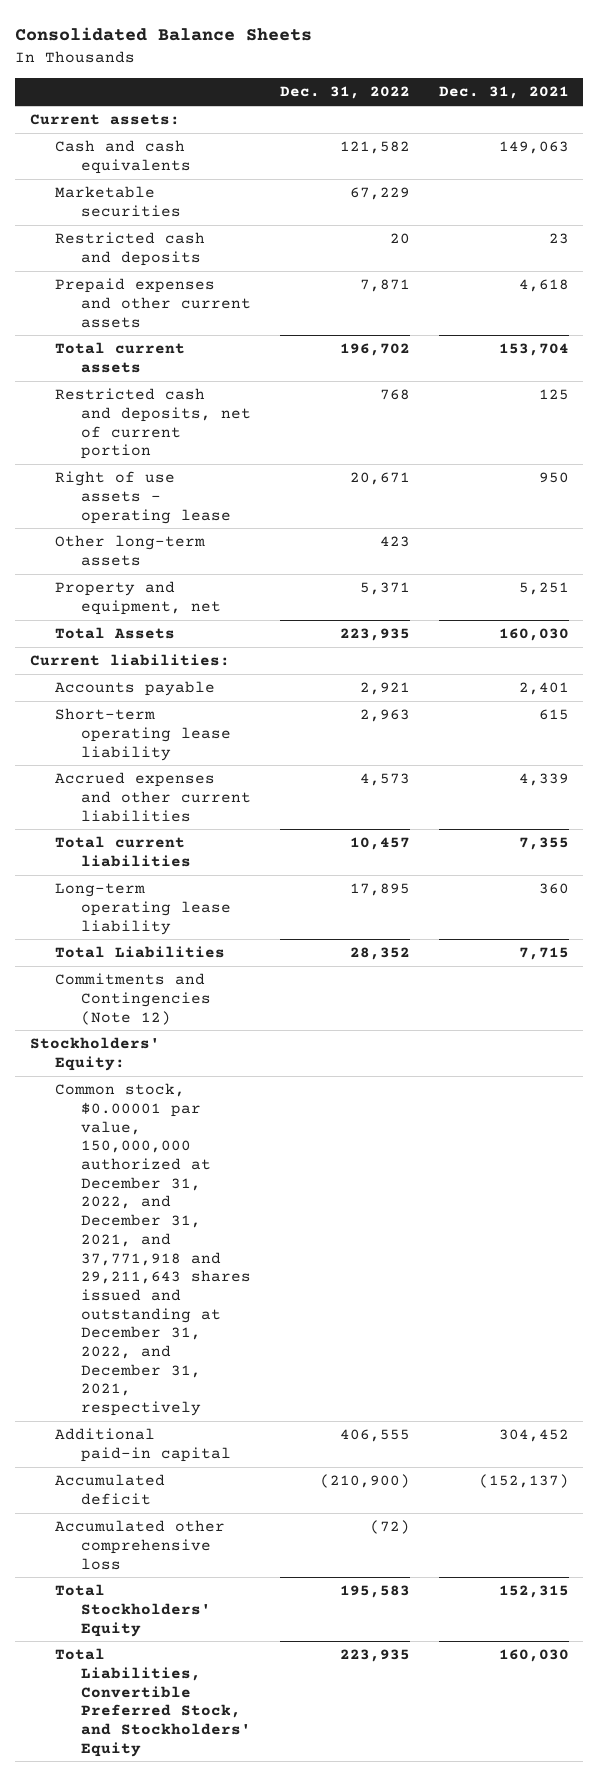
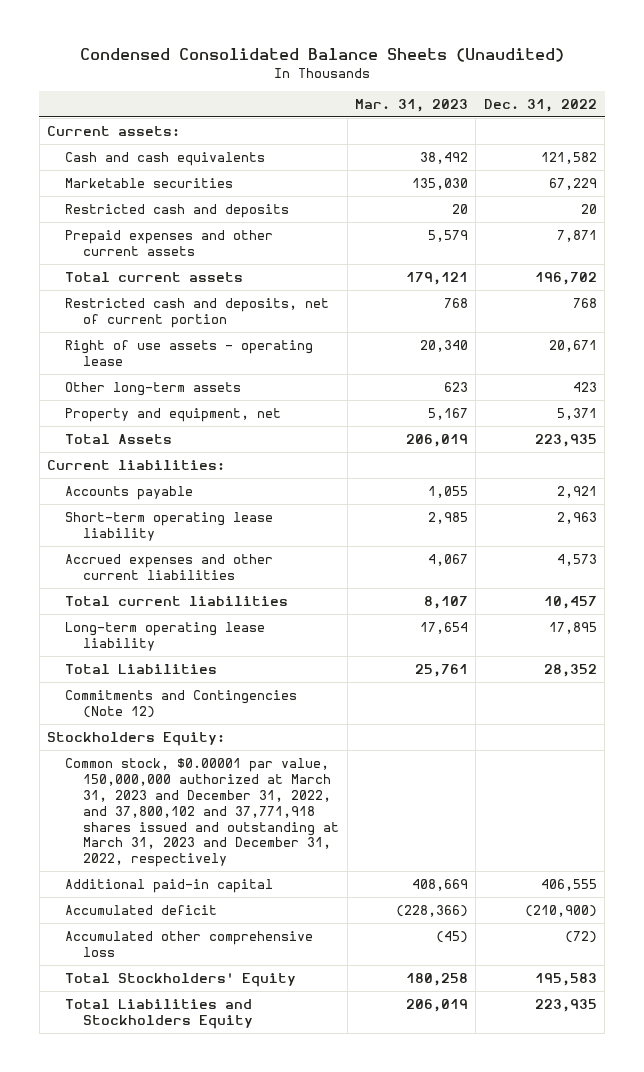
- Consolidated Balance Sheets
+ Condensed Consolidated Balance Sheets (Unaudited)
- | Dec. 31, 2022 | Dec. 31, 2021
+ | Mar. 31, 2023 | Dec. 31, 2022
- Stockholders' Equity:
- Common stock, $0.00001 par value, 150,000,000 authorized at December 31, 2022, and December 31, 2021, and 37,771,918 and 29,211,643 shares issued and outstanding at December 31, 2022, and December 31, 2021, respectively
+ Stockholders Equity:
+ Common stock, $0.00001 par value, 150,000,000 authorized at March 31, 2023 and December 31, 2022, and 37,800,102 and 37,771,918 shares issued and outstanding at March 31, 2023 and December 31, 2022, respectively
- Total Liabilities, Convertible Preferred Stock, and Stockholders' Equity | 223,935 | 160,030
+ Total Liabilities and Stockholders Equity | 206,019 | 223,935

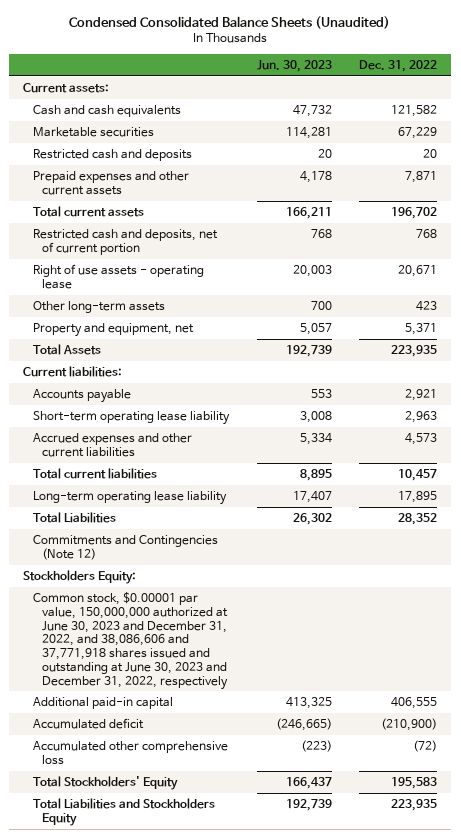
- | Mar. 31, 2023 | Dec. 31, 2022
+ | Jun. 30, 2023 | Dec. 31, 2022
- Common stock, $0.00001 par value, 150,000,000 authorized at March 31, 2023 and December 31, 2022, and 37,800,102 and 37,771,918 shares issued and outstanding at March 31, 2023 and December 31, 2022, respectively
+ Common stock, $0.00001 par value, 150,000,000 authorized at June 30, 2023 and December 31, 2022, and 38,086,606 and 37,771,918 shares issued and outstanding at June 30, 2023 and December 31, 2022, respectively

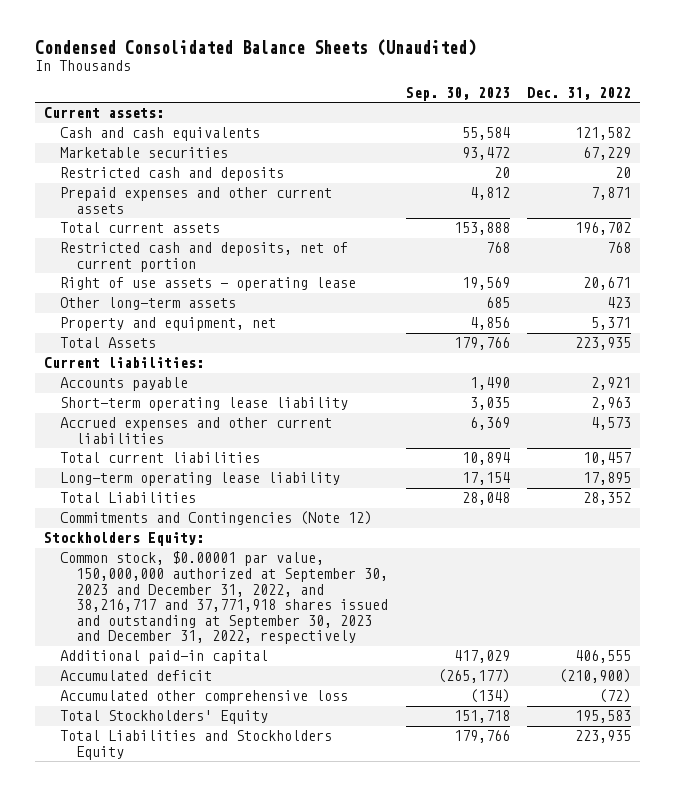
- | Jun. 30, 2023 | Dec. 31, 2022
+ | Sep. 30, 2023 | Dec. 31, 2022
- Common stock, $0.00001 par value, 150,000,000 authorized at June 30, 2023 and December 31, 2022, and 38,086,606 and 37,771,918 shares issued and outstanding at June 30, 2023 and December 31, 2022, respectively
+ Common stock, $0.00001 par value, 150,000,000 authorized at September 30, 2023 and December 31, 2022, and 38,216,717 and 37,771,918 shares issued and outstanding at September 30, 2023 and December 31, 2022, respectively

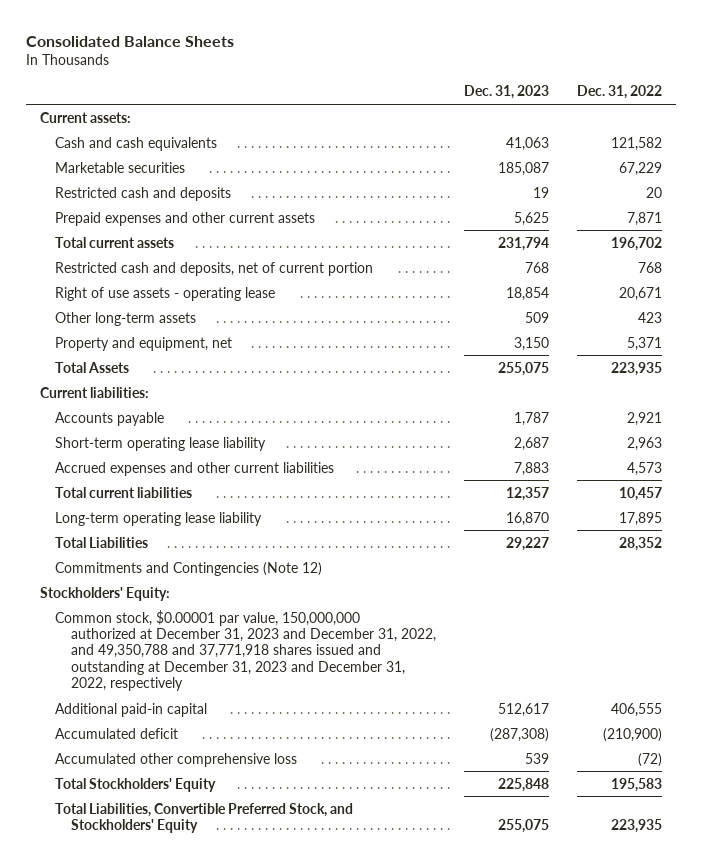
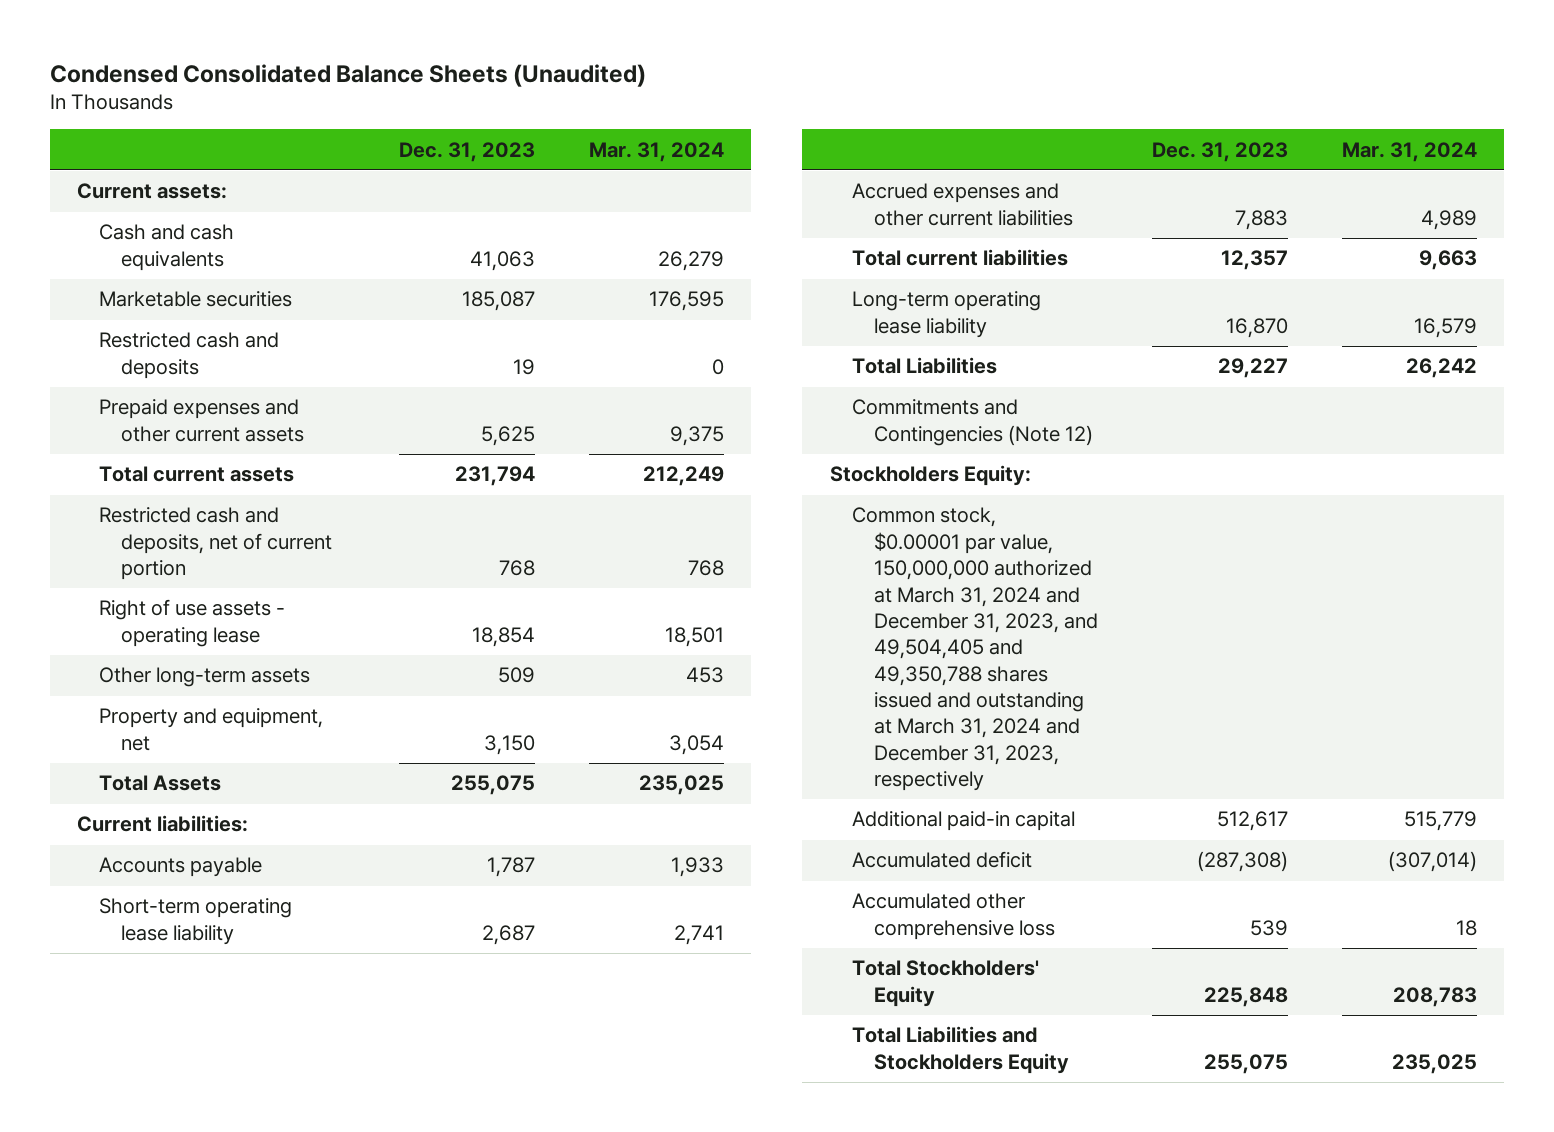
- Consolidated Balance Sheets
+ Condensed Consolidated Balance Sheets (Unaudited)
- | Dec. 31, 2023 | Dec. 31, 2022
+ | Dec. 31, 2023 | Mar. 31, 2024
- Stockholders' Equity:
- Common stock, $0.00001 par value, 150,000,000 authorized at December 31, 2023 and December 31, 2022, and 49,350,788 and 37,771,918 shares issued and outstanding at December 31, 2023 and December 31, 2022, respectively
+ Stockholders Equity:
+ Common stock, $0.00001 par value, 150,000,000 authorized at March 31, 2024 and December 31, 2023, and 49,504,405 and 49,350,788 shares issued and outstanding at March 31, 2024 and December 31, 2023, respectively
- Total Liabilities, Convertible Preferred Stock, and Stockholders' Equity | 255,075 | 223,935
+ Total Liabilities and Stockholders Equity | 255,075 | 235,025

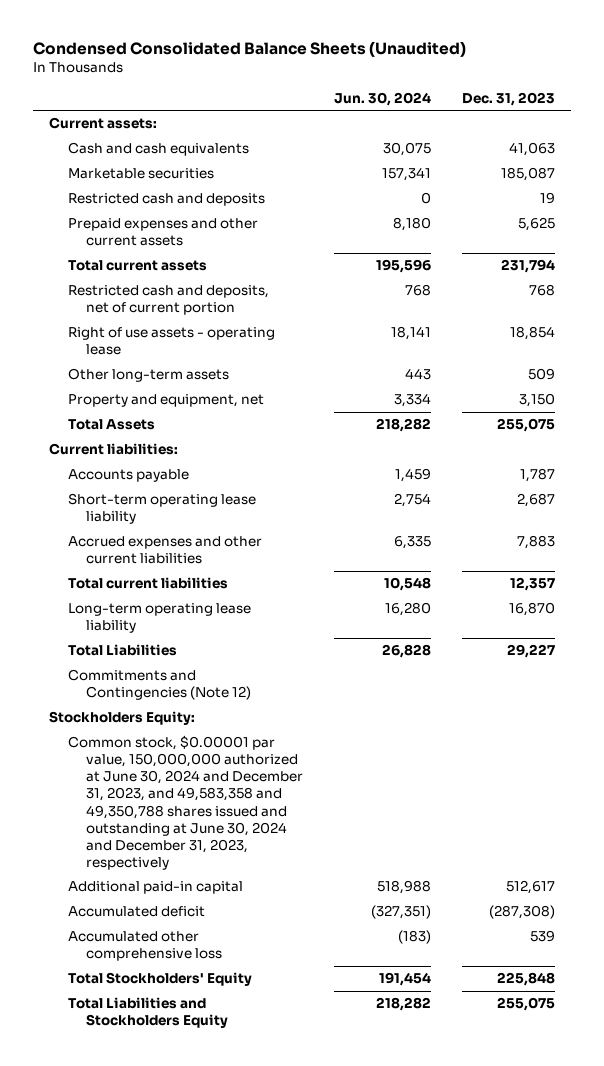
- | Dec. 31, 2023 | Mar. 31, 2024
+ | Jun. 30, 2024 | Dec. 31, 2023
- Common stock, $0.00001 par value, 150,000,000 authorized at March 31, 2024 and December 31, 2023, and 49,504,405 and 49,350,788 shares issued and outstanding at March 31, 2024 and December 31, 2023, respectively
+ Common stock, $0.00001 par value, 150,000,000 authorized at June 30, 2024 and December 31, 2023, and 49,583,358 and 49,350,788 shares issued and outstanding at June 30, 2024 and December 31, 2023, respectively

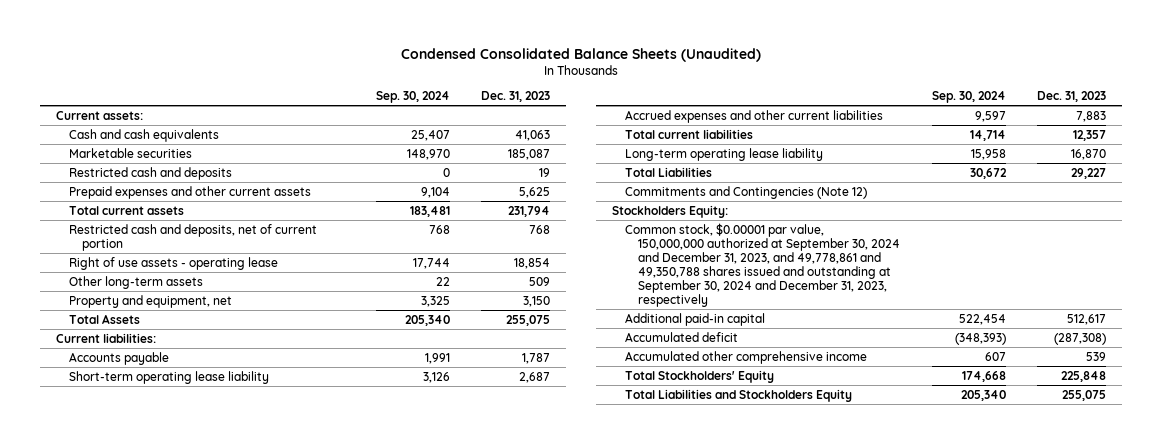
- | Jun. 30, 2024 | Dec. 31, 2023
+ | Sep. 30, 2024 | Dec. 31, 2023
- Common stock, $0.00001 par value, 150,000,000 authorized at June 30, 2024 and December 31, 2023, and 49,583,358 and 49,350,788 shares issued and outstanding at June 30, 2024 and December 31, 2023, respectively
+ Common stock, $0.00001 par value, 150,000,000 authorized at September 30, 2024 and December 31, 2023, and 49,778,861 and 49,350,788 shares issued and outstanding at September 30, 2024 and December 31, 2023, respectively
- Accumulated other comprehensive loss | (183) | 539
+ Accumulated other comprehensive income | 607 | 539

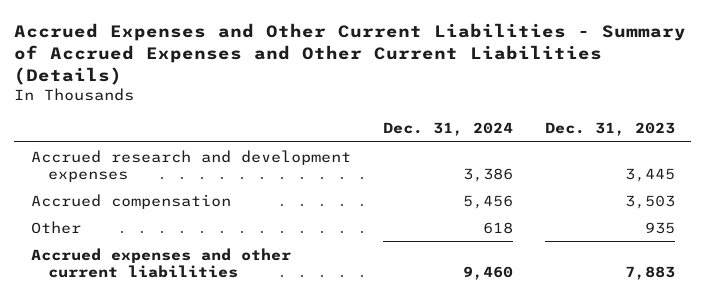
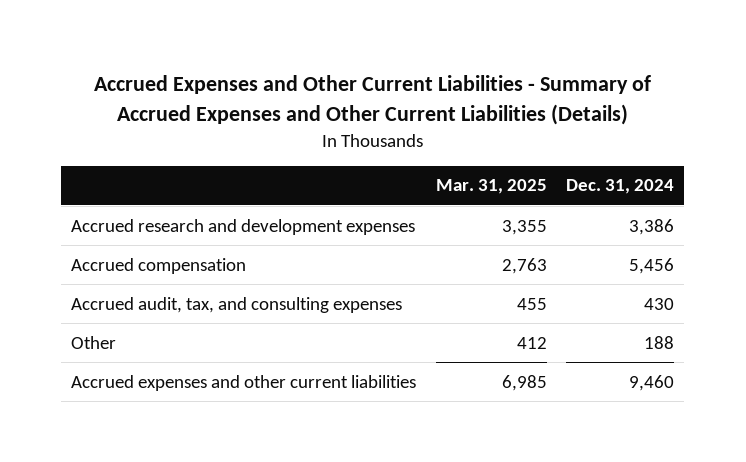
- | Dec. 31, 2024 | Dec. 31, 2023
+ | Mar. 31, 2025 | Dec. 31, 2024
- Other | 618 | 935
+ Accrued audit, tax, and consulting expenses | 455 | 430
+ Other | 412 | 188

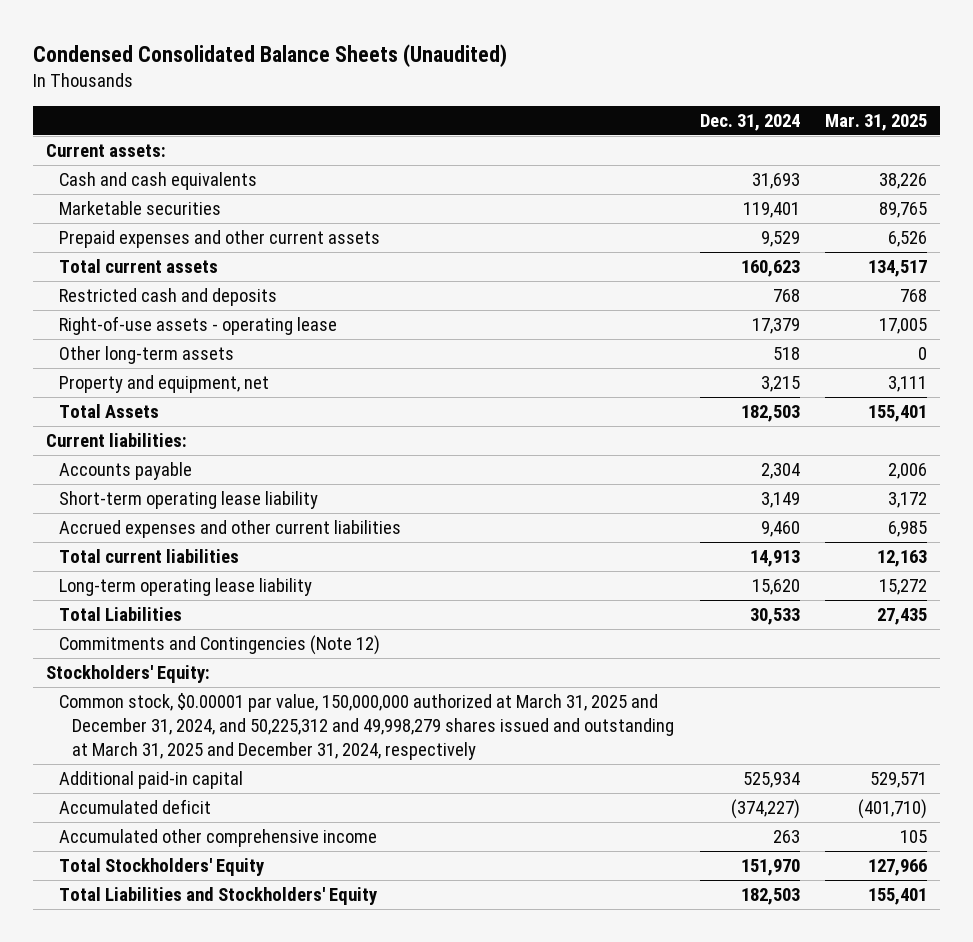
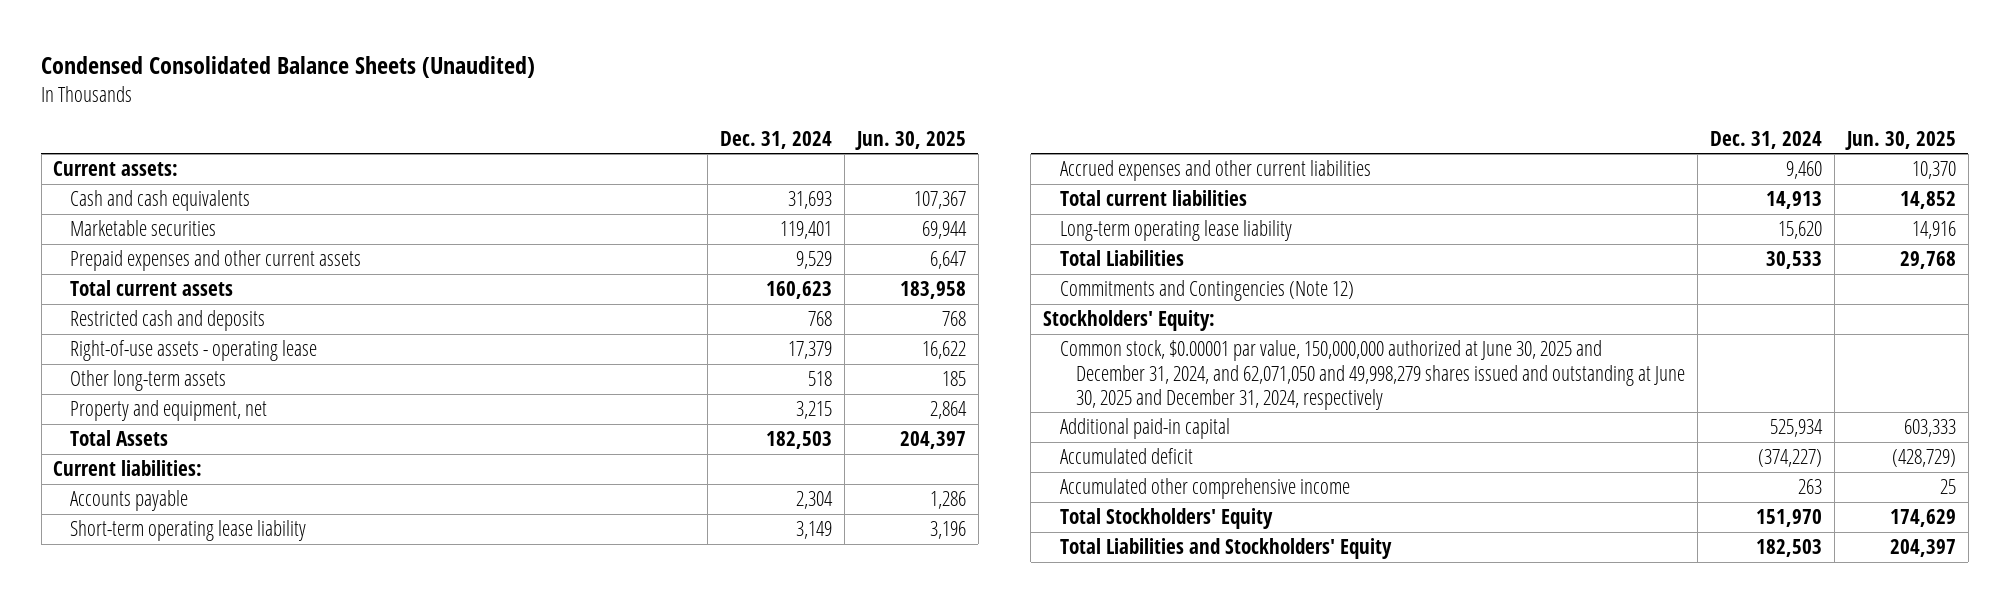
- | Dec. 31, 2024 | Mar. 31, 2025
+ | Dec. 31, 2024 | Jun. 30, 2025
- Common stock, $0.00001 par value, 150,000,000 authorized at March 31, 2025 and December 31, 2024, and 50,225,312 and 49,998,279 shares issued and outstanding at March 31, 2025 and December 31, 2024, respectively
+ Common stock, $0.00001 par value, 150,000,000 authorized at June 30, 2025 and December 31, 2024, and 62,071,050 and 49,998,279 shares issued and outstanding at June 30, 2025 and December 31, 2024, respectively

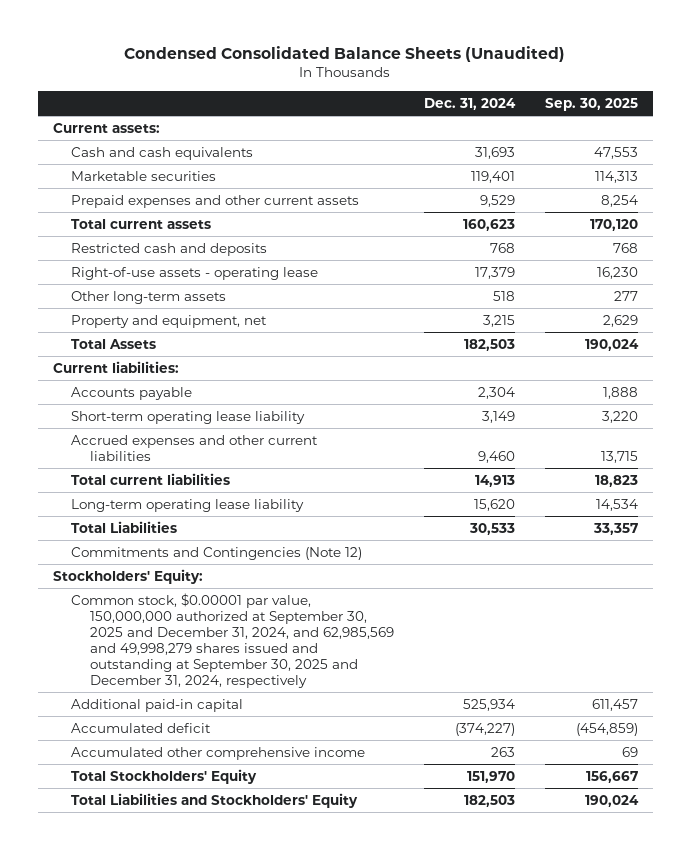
- | Dec. 31, 2024 | Jun. 30, 2025
+ | Dec. 31, 2024 | Sep. 30, 2025
- Common stock, $0.00001 par value, 150,000,000 authorized at June 30, 2025 and December 31, 2024, and 62,071,050 and 49,998,279 shares issued and outstanding at June 30, 2025 and December 31, 2024, respectively
+ Common stock, $0.00001 par value, 150,000,000 authorized at September 30, 2025 and December 31, 2024, and 62,985,569 and 49,998,279 shares issued and outstanding at September 30, 2025 and December 31, 2024, respectively

